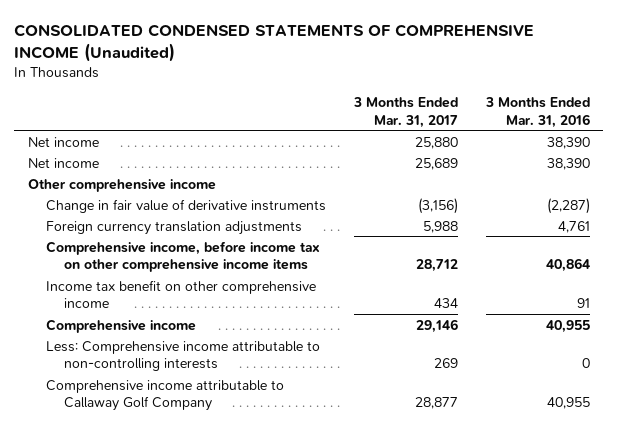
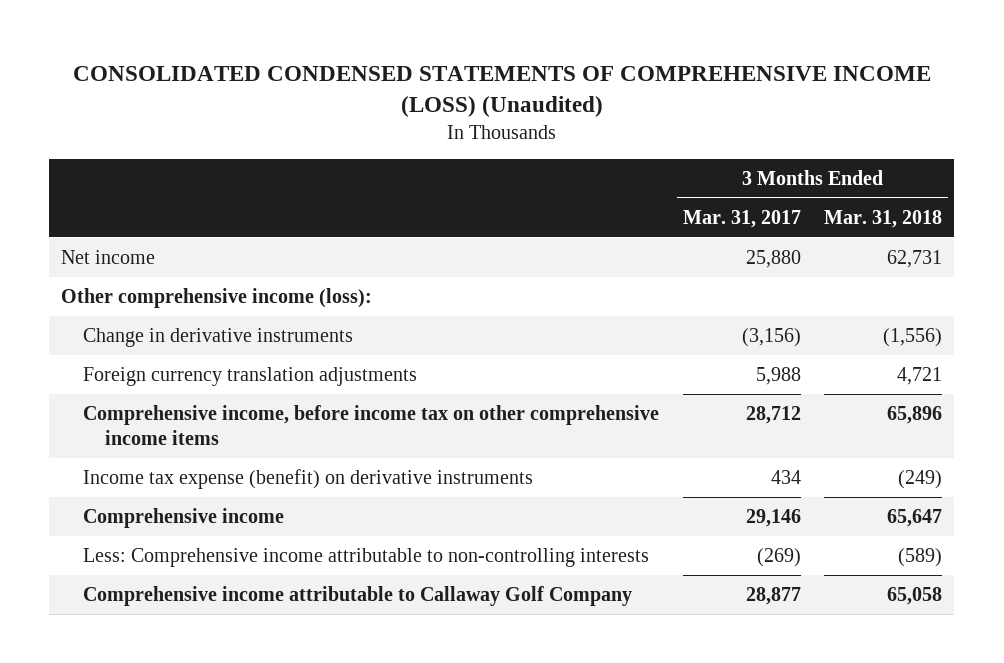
- CONSOLIDATED CONDENSED STATEMENTS OF COMPREHENSIVE INCOME (Unaudited)
+ CONSOLIDATED CONDENSED STATEMENTS OF COMPREHENSIVE INCOME (LOSS) (Unaudited)
- | 3 Months Ended Mar. 31, 2017 | 3 Months Ended Mar. 31, 2016
+ | 3 Months Ended Mar. 31, 2017 | 3 Months Ended Mar. 31, 2018
- Net income | 25,689 | 38,390
- Other comprehensive income
- Change in fair value of derivative instruments | (3,156) | (2,287)
+ Other comprehensive income (loss):
+ Change in derivative instruments | (3,156) | (1,556)
- Income tax benefit on other comprehensive income | 434 | 91
+ Income tax expense (benefit) on derivative instruments | 434 | (249)
- Less: Comprehensive income attributable to non-controlling interests | 269 | 0
+ Less: Comprehensive income attributable to non-controlling interests | (269) | (589)

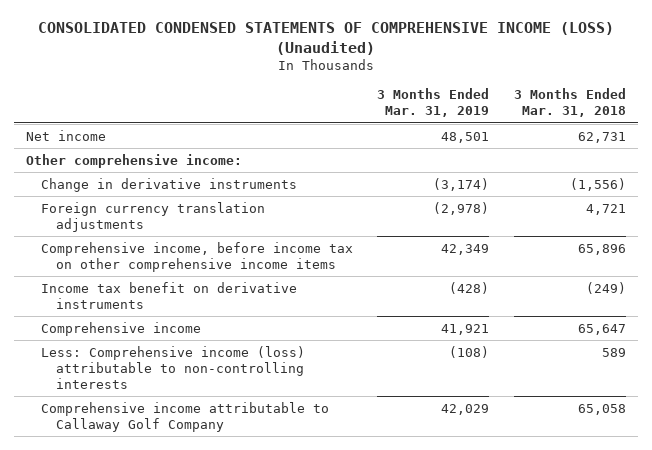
- | 3 Months Ended Mar. 31, 2017 | 3 Months Ended Mar. 31, 2018
+ | 3 Months Ended Mar. 31, 2019 | 3 Months Ended Mar. 31, 2018
- Other comprehensive income (loss):
+ Other comprehensive income:
- Income tax expense (benefit) on derivative instruments | 434 | (249)
+ Income tax benefit on derivative instruments | (428) | (249)
- Less: Comprehensive income attributable to non-controlling interests | (269) | (589)
+ Less: Comprehensive income (loss) attributable to non-controlling interests | (108) | 589

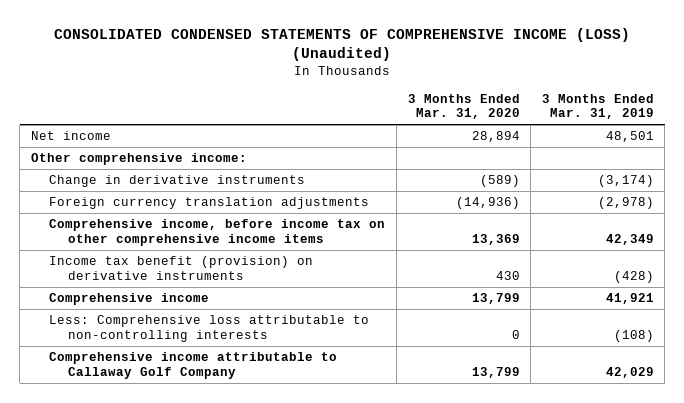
- | 3 Months Ended Mar. 31, 2019 | 3 Months Ended Mar. 31, 2018
+ | 3 Months Ended Mar. 31, 2020 | 3 Months Ended Mar. 31, 2019
- Income tax benefit on derivative instruments | (428) | (249)
+ Income tax benefit (provision) on derivative instruments | 430 | (428)
- Less: Comprehensive income (loss) attributable to non-controlling interests | (108) | 589
+ Less: Comprehensive loss attributable to non-controlling interests | 0 | (108)

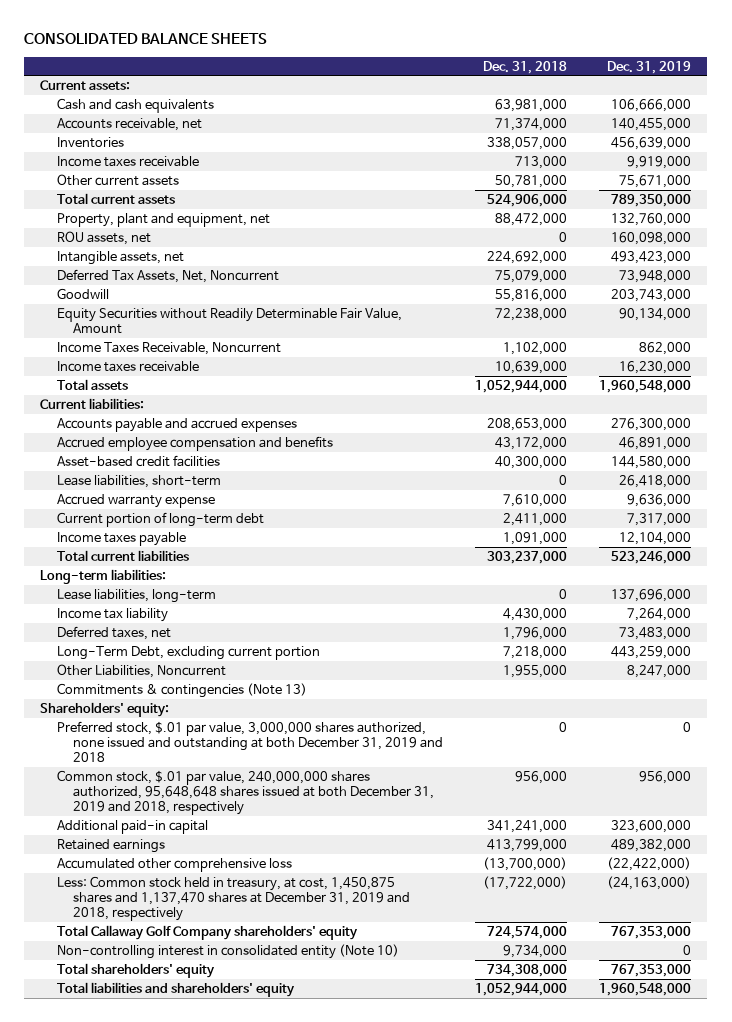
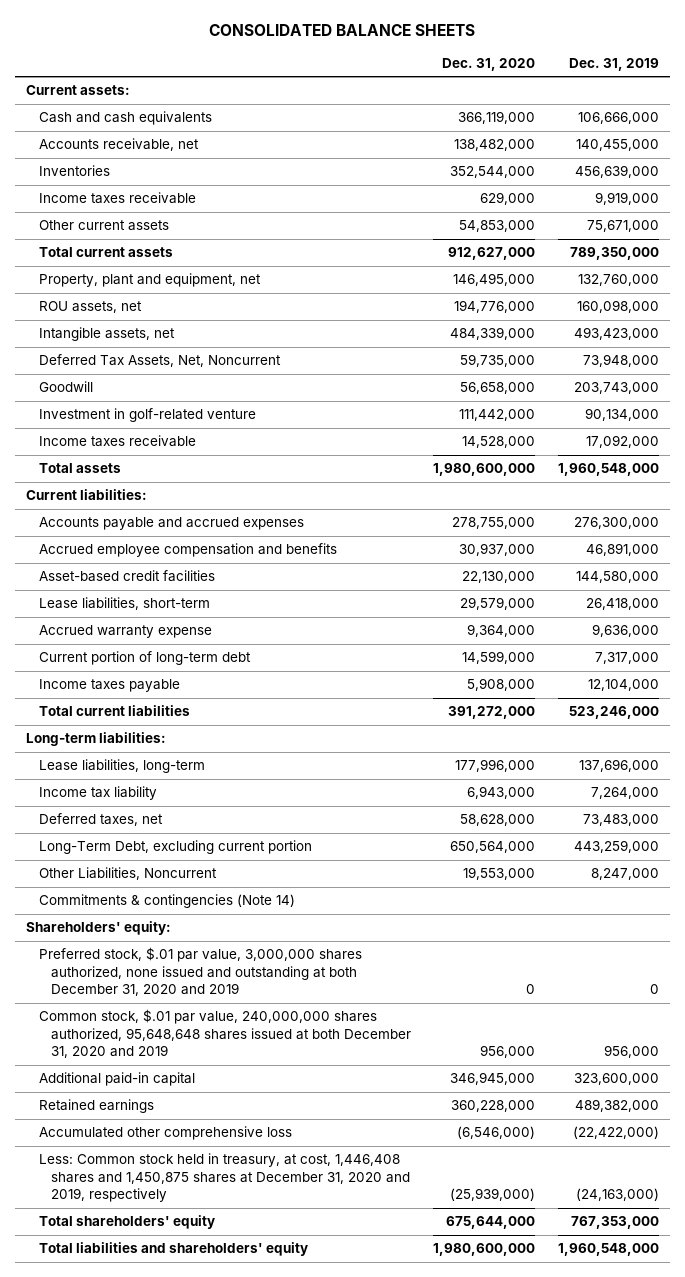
- | Dec. 31, 2018 | Dec. 31, 2019
+ | Dec. 31, 2020 | Dec. 31, 2019
- Equity Securities without Readily Determinable Fair Value, Amount | 72,238,000 | 90,134,000
- Income Taxes Receivable, Noncurrent | 1,102,000 | 862,000
- Income taxes receivable | 10,639,000 | 16,230,000
+ Investment in golf-related venture | 111,442,000 | 90,134,000
+ Income taxes receivable | 14,528,000 | 17,092,000
- Commitments & contingencies (Note 13)
+ Commitments & contingencies (Note 14)
- Preferred stock, $.01 par value, 3,000,000 shares authorized, none issued and outstanding at both December 31, 2019 and 2018 | 0 | 0
- Common stock, $.01 par value, 240,000,000 shares authorized, 95,648,648 shares issued at both December 31, 2019 and 2018, respectively | 956,000 | 956,000
+ Preferred stock, $.01 par value, 3,000,000 shares authorized, none issued and outstanding at both December 31, 2020 and 2019 | 0 | 0
+ Common stock, $.01 par value, 240,000,000 shares authorized, 95,648,648 shares issued at both December 31, 2020 and 2019 | 956,000 | 956,000
- Less: Common stock held in treasury, at cost, 1,450,875 shares and 1,137,470 shares at December 31, 2019 and 2018, respectively | (17,722,000) | (24,163,000)
- Total Callaway Golf Company shareholders' equity | 724,574,000 | 767,353,000
- Non-controlling interest in consolidated entity (Note 10) | 9,734,000 | 0
+ Less: Common stock held in treasury, at cost, 1,446,408 shares and 1,450,875 shares at December 31, 2020 and 2019, respectively | (25,939,000) | (24,163,000)

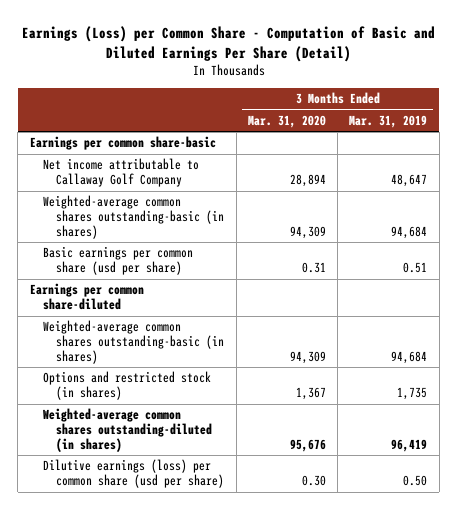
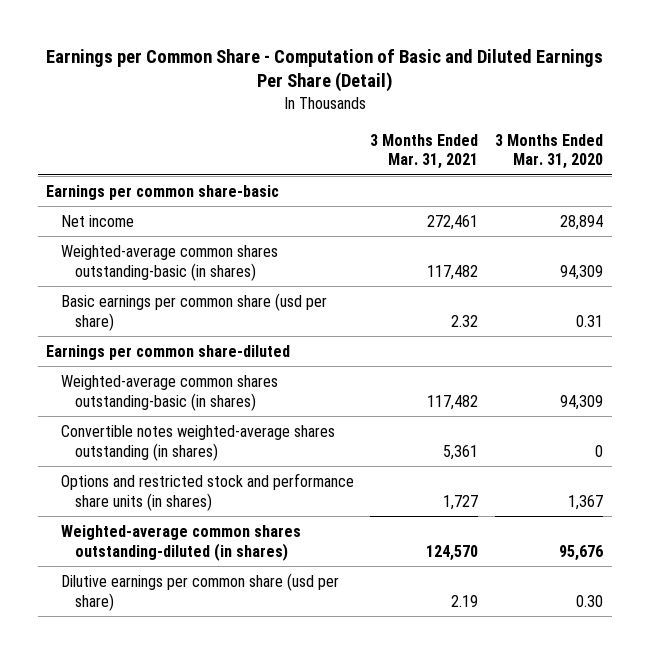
- Earnings (Loss) per Common Share - Computation of Basic and Diluted Earnings Per Share (Detail)
+ Earnings per Common Share - Computation of Basic and Diluted Earnings Per Share (Detail)
- | 3 Months Ended Mar. 31, 2020 | 3 Months Ended Mar. 31, 2019
+ | 3 Months Ended Mar. 31, 2021 | 3 Months Ended Mar. 31, 2020
- Net income attributable to Callaway Golf Company | 28,894 | 48,647
+ Net income | 272,461 | 28,894
- Options and restricted stock (in shares) | 1,367 | 1,735
+ Convertible notes weighted-average shares outstanding (in shares) | 5,361 | 0
+ Options and restricted stock and performance share units (in shares) | 1,727 | 1,367
- Dilutive earnings (loss) per common share (usd per share) | 0.30 | 0.50
+ Dilutive earnings per common share (usd per share) | 2.19 | 0.30

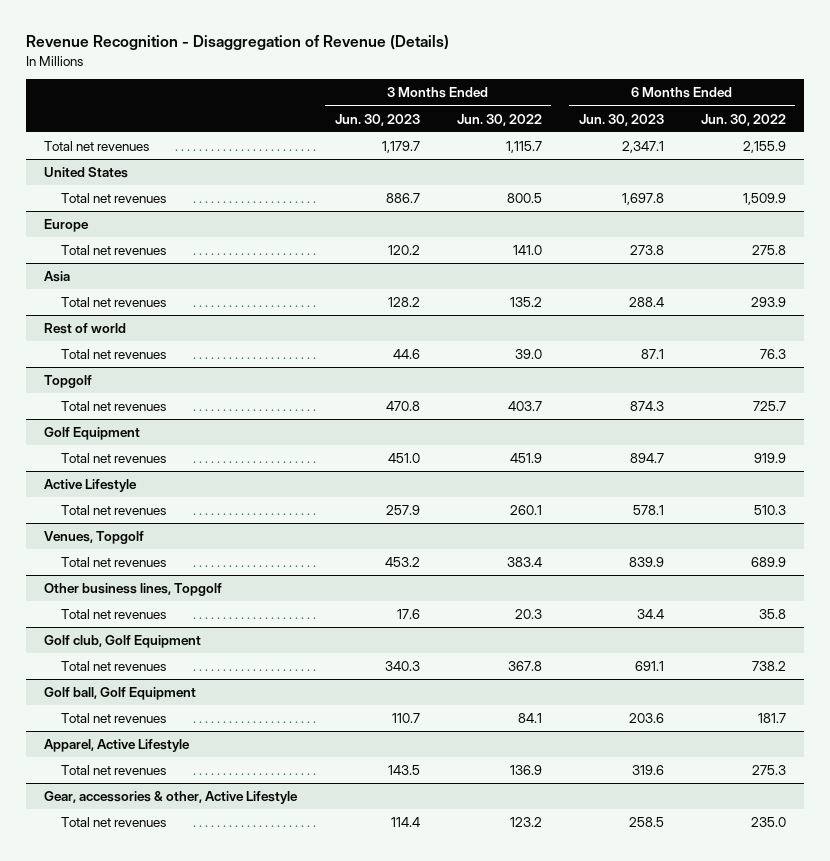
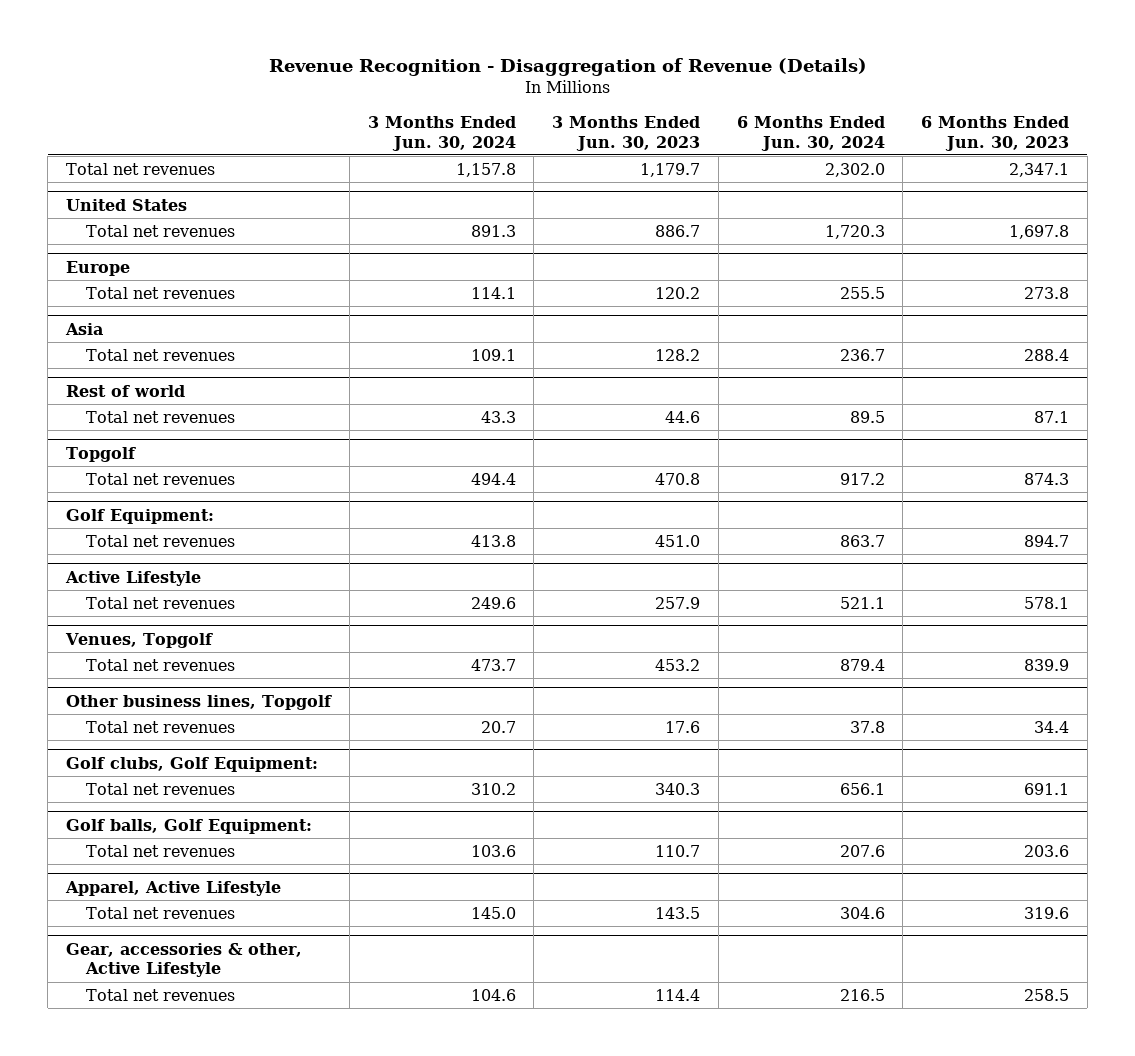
- | 3 Months Ended Jun. 30, 2023 | 3 Months Ended Jun. 30, 2022 | 6 Months Ended Jun. 30, 2023 | 6 Months Ended Jun. 30, 2022
+ | 3 Months Ended Jun. 30, 2024 | 3 Months Ended Jun. 30, 2023 | 6 Months Ended Jun. 30, 2024 | 6 Months Ended Jun. 30, 2023
- Golf Equipment
+ Golf Equipment:
- Golf club, Golf Equipment
+ Golf clubs, Golf Equipment:
- Golf ball, Golf Equipment
+ Golf balls, Golf Equipment:

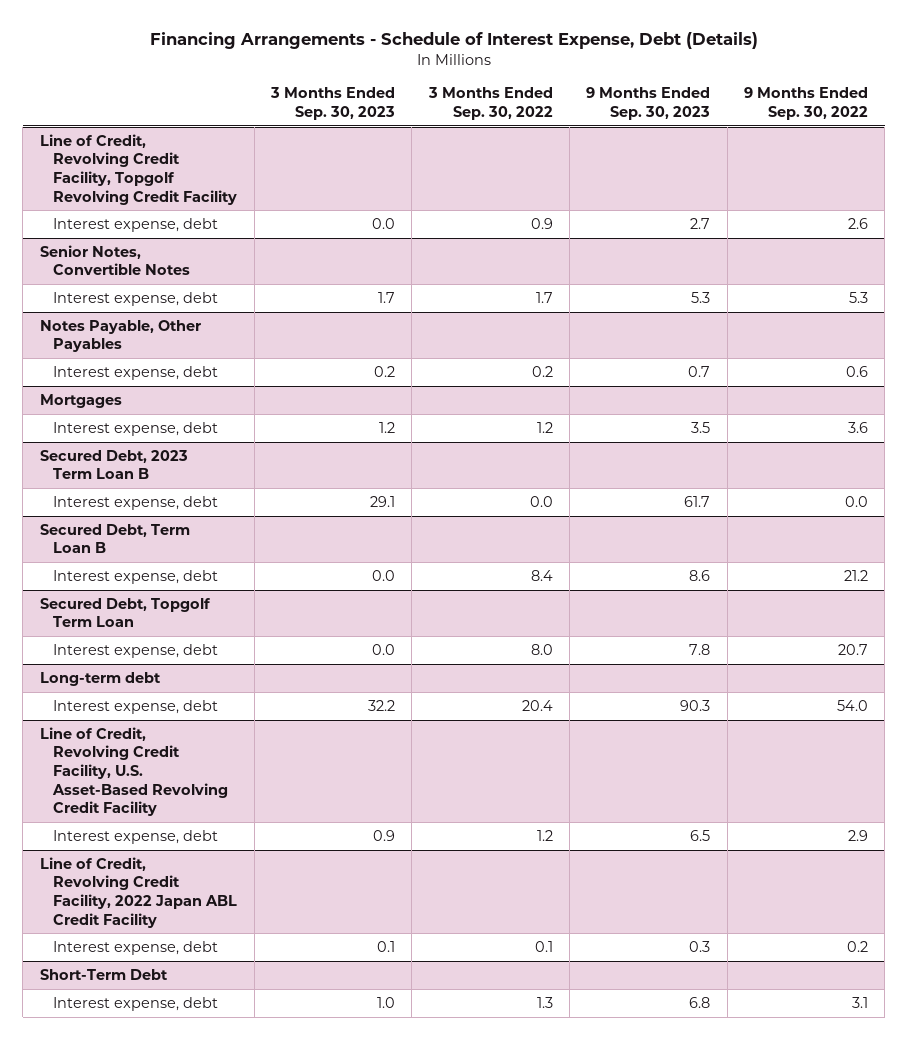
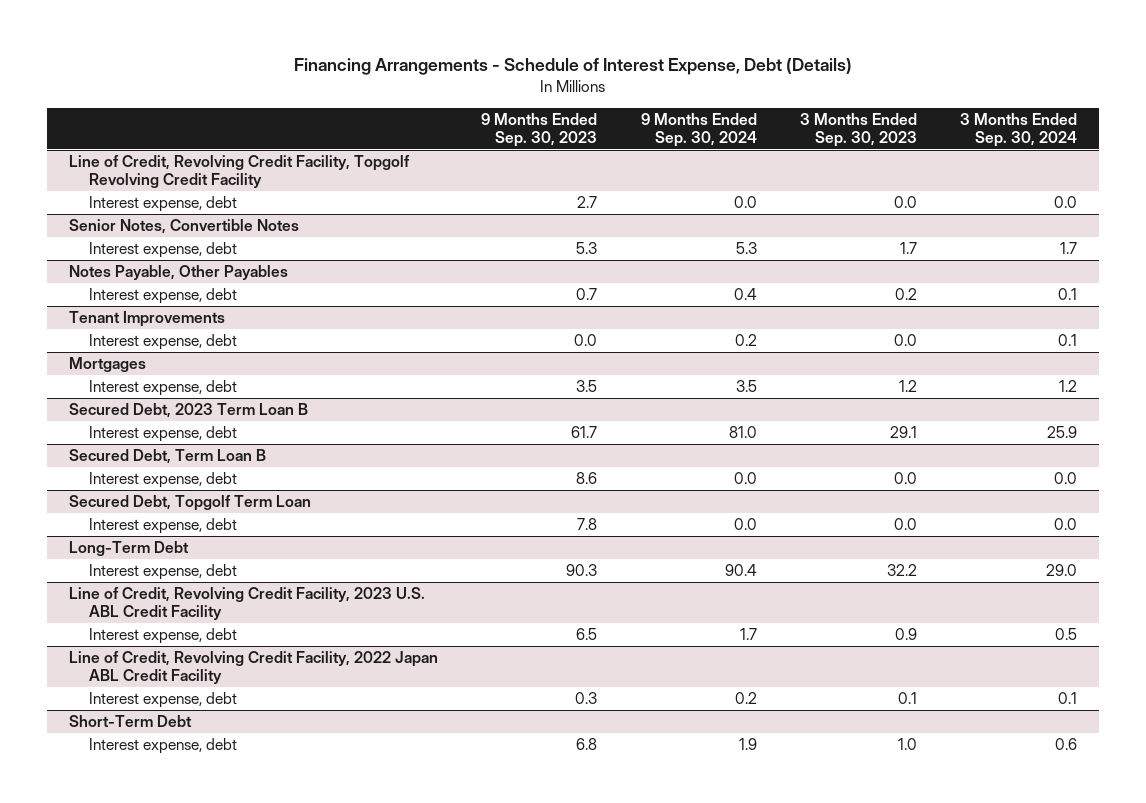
- | 3 Months Ended Sep. 30, 2023 | 3 Months Ended Sep. 30, 2022 | 9 Months Ended Sep. 30, 2023 | 9 Months Ended Sep. 30, 2022
+ | 9 Months Ended Sep. 30, 2023 | 9 Months Ended Sep. 30, 2024 | 3 Months Ended Sep. 30, 2023 | 3 Months Ended Sep. 30, 2024
+ Tenant Improvements
+ Interest expense, debt | 0.0 | 0.2 | 0.0 | 0.1
- Long-term debt
+ Long-Term Debt
- Line of Credit, Revolving Credit Facility, U.S. Asset-Based Revolving Credit Facility
+ Line of Credit, Revolving Credit Facility, 2023 U.S. ABL Credit Facility

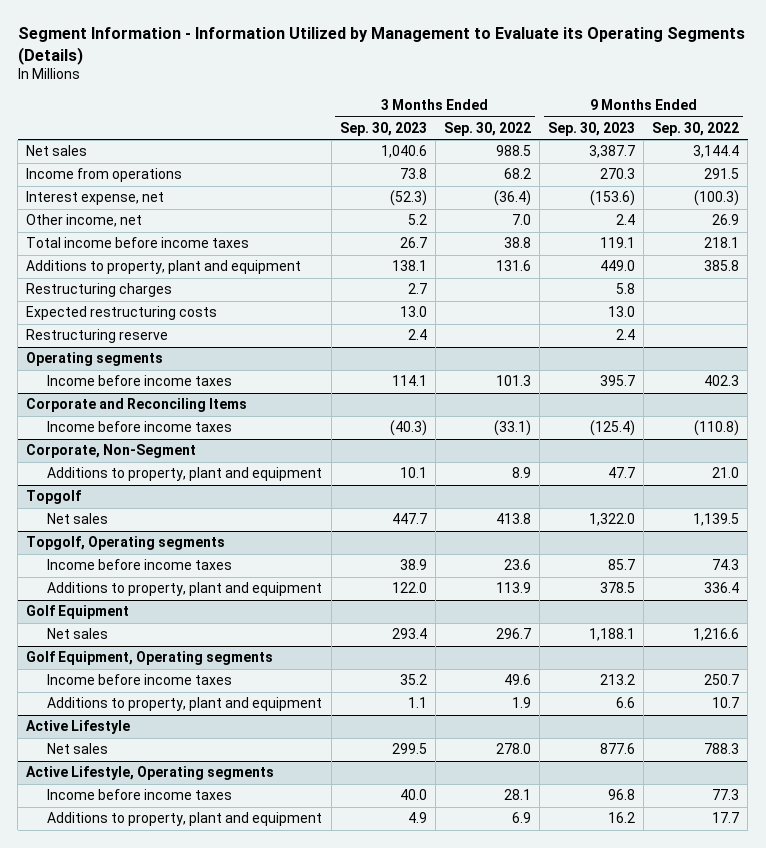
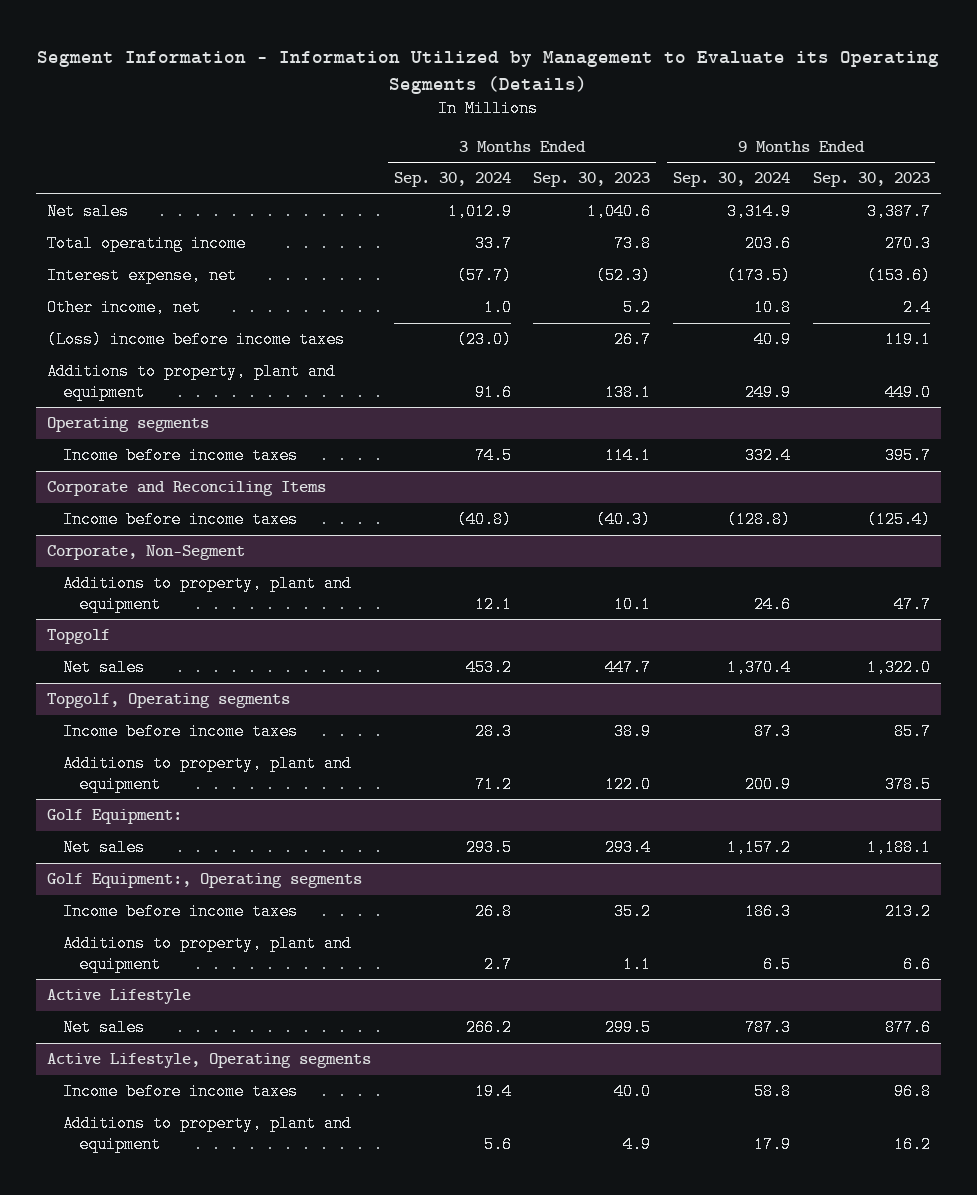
- | 3 Months Ended Sep. 30, 2023 | 3 Months Ended Sep. 30, 2022 | 9 Months Ended Sep. 30, 2023 | 9 Months Ended Sep. 30, 2022
+ | 3 Months Ended Sep. 30, 2024 | 3 Months Ended Sep. 30, 2023 | 9 Months Ended Sep. 30, 2024 | 9 Months Ended Sep. 30, 2023
- Income from operations | 73.8 | 68.2 | 270.3 | 291.5
+ Total operating income | 33.7 | 73.8 | 203.6 | 270.3
- Total income before income taxes | 26.7 | 38.8 | 119.1 | 218.1
+ (Loss) income before income taxes | (23.0) | 26.7 | 40.9 | 119.1
- Restructuring charges | 2.7 | | 5.8 |
- Expected restructuring costs | 13.0 | | 13.0 |
- Restructuring reserve | 2.4 | | 2.4 |
- Golf Equipment
+ Golf Equipment:
- Golf Equipment, Operating segments
+ Golf Equipment:, Operating segments

